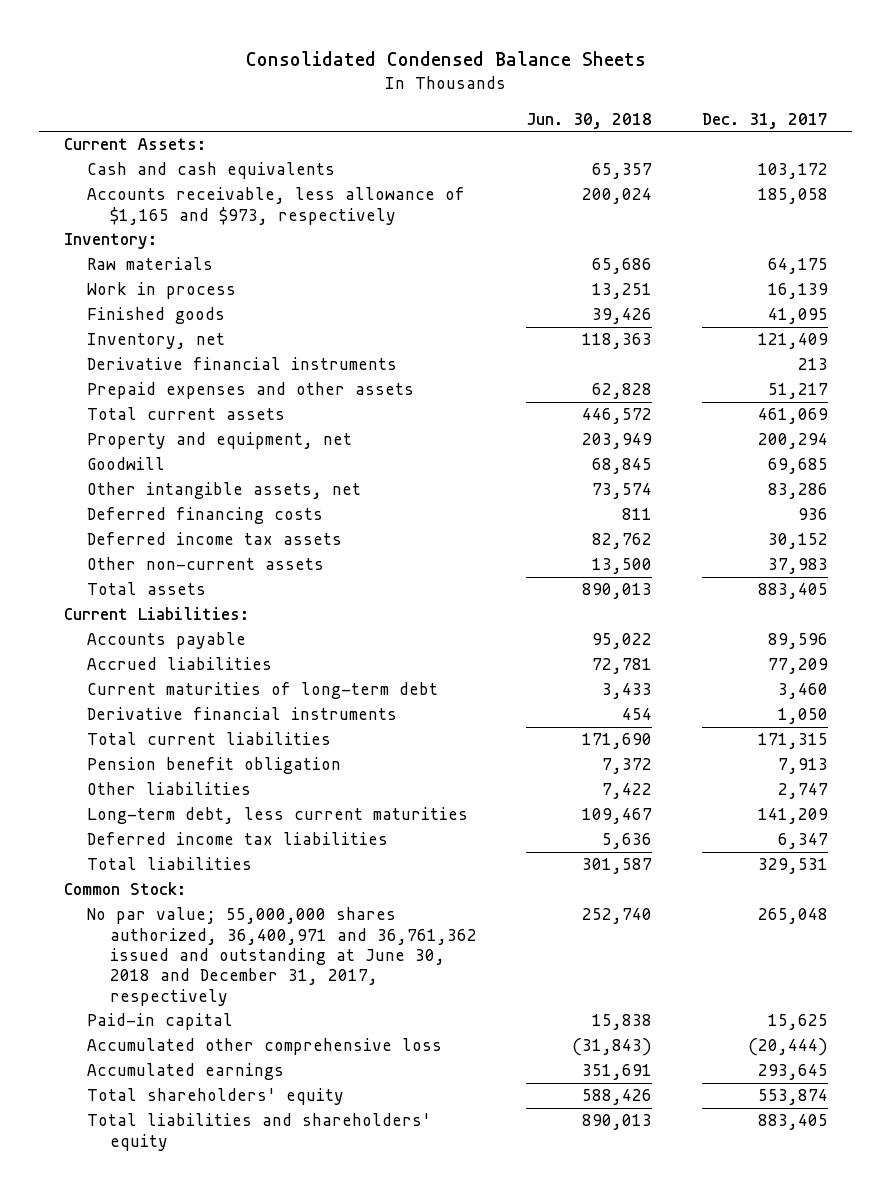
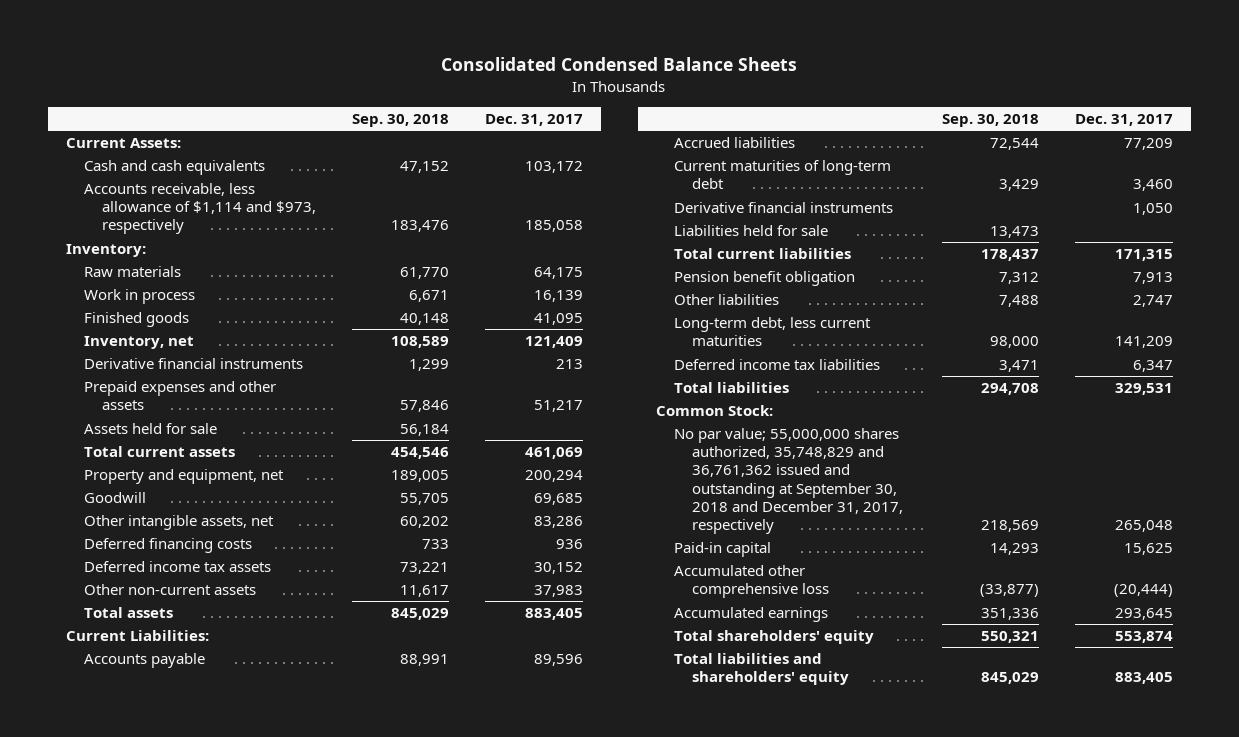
- | Jun. 30, 2018 | Dec. 31, 2017
+ | Sep. 30, 2018 | Dec. 31, 2017
- Accounts receivable, less allowance of $1,165 and $973, respectively | 200,024 | 185,058
+ Accounts receivable, less allowance of $1,114 and $973, respectively | 183,476 | 185,058
+ Assets held for sale | 56,184 |
+ Liabilities held for sale | 13,473 |
- No par value; 55,000,000 shares authorized, 36,400,971 and 36,761,362 issued and outstanding at June 30, 2018 and December 31, 2017, respectively | 252,740 | 265,048
+ No par value; 55,000,000 shares authorized, 35,748,829 and 36,761,362 issued and outstanding at September 30, 2018 and December 31, 2017, respectively | 218,569 | 265,048

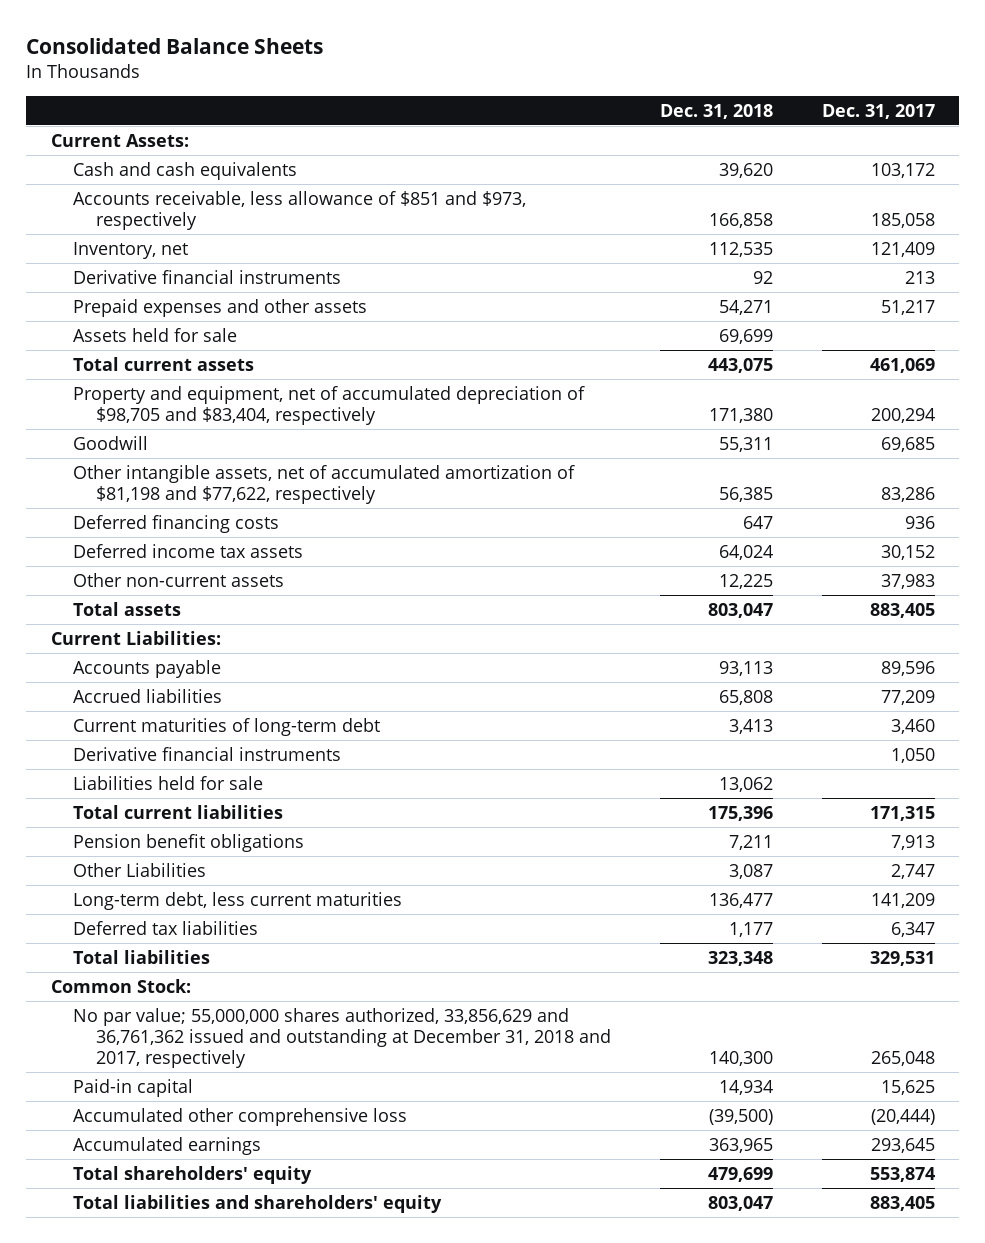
- Consolidated Condensed Balance Sheets
+ Consolidated Balance Sheets
- | Sep. 30, 2018 | Dec. 31, 2017
+ | Dec. 31, 2018 | Dec. 31, 2017
- Accounts receivable, less allowance of $1,114 and $973, respectively | 183,476 | 185,058
- Inventory:
- Raw materials | 61,770 | 64,175
- Work in process | 6,671 | 16,139
- Finished goods | 40,148 | 41,095
+ Accounts receivable, less allowance of $851 and $973, respectively | 166,858 | 185,058
- Property and equipment, net | 189,005 | 200,294
+ Property and equipment, net of accumulated depreciation of $98,705 and $83,404, respectively | 171,380 | 200,294
- Other intangible assets, net | 60,202 | 83,286
+ Other intangible assets, net of accumulated amortization of $81,198 and $77,622, respectively | 56,385 | 83,286
- Pension benefit obligation | 7,312 | 7,913
- Other liabilities | 7,488 | 2,747
+ Pension benefit obligations | 7,211 | 7,913
+ Other Liabilities | 3,087 | 2,747
- Deferred income tax liabilities | 3,471 | 6,347
+ Deferred tax liabilities | 1,177 | 6,347
- No par value; 55,000,000 shares authorized, 35,748,829 and 36,761,362 issued and outstanding at September 30, 2018 and December 31, 2017, respectively | 218,569 | 265,048
+ No par value; 55,000,000 shares authorized, 33,856,629 and 36,761,362 issued and outstanding at December 31, 2018 and 2017, respectively | 140,300 | 265,048

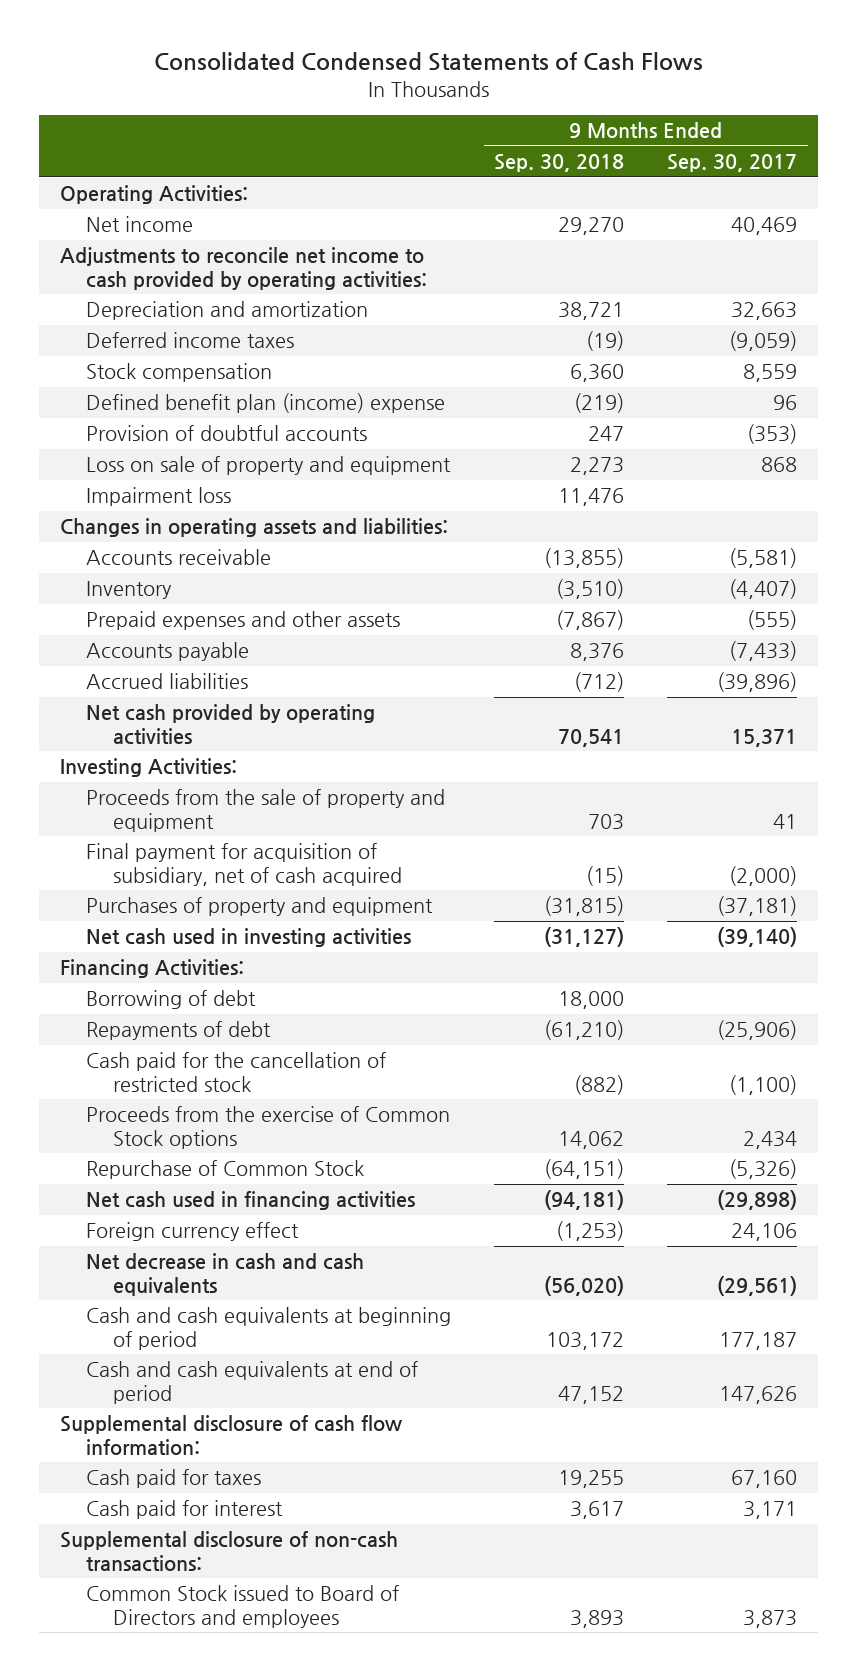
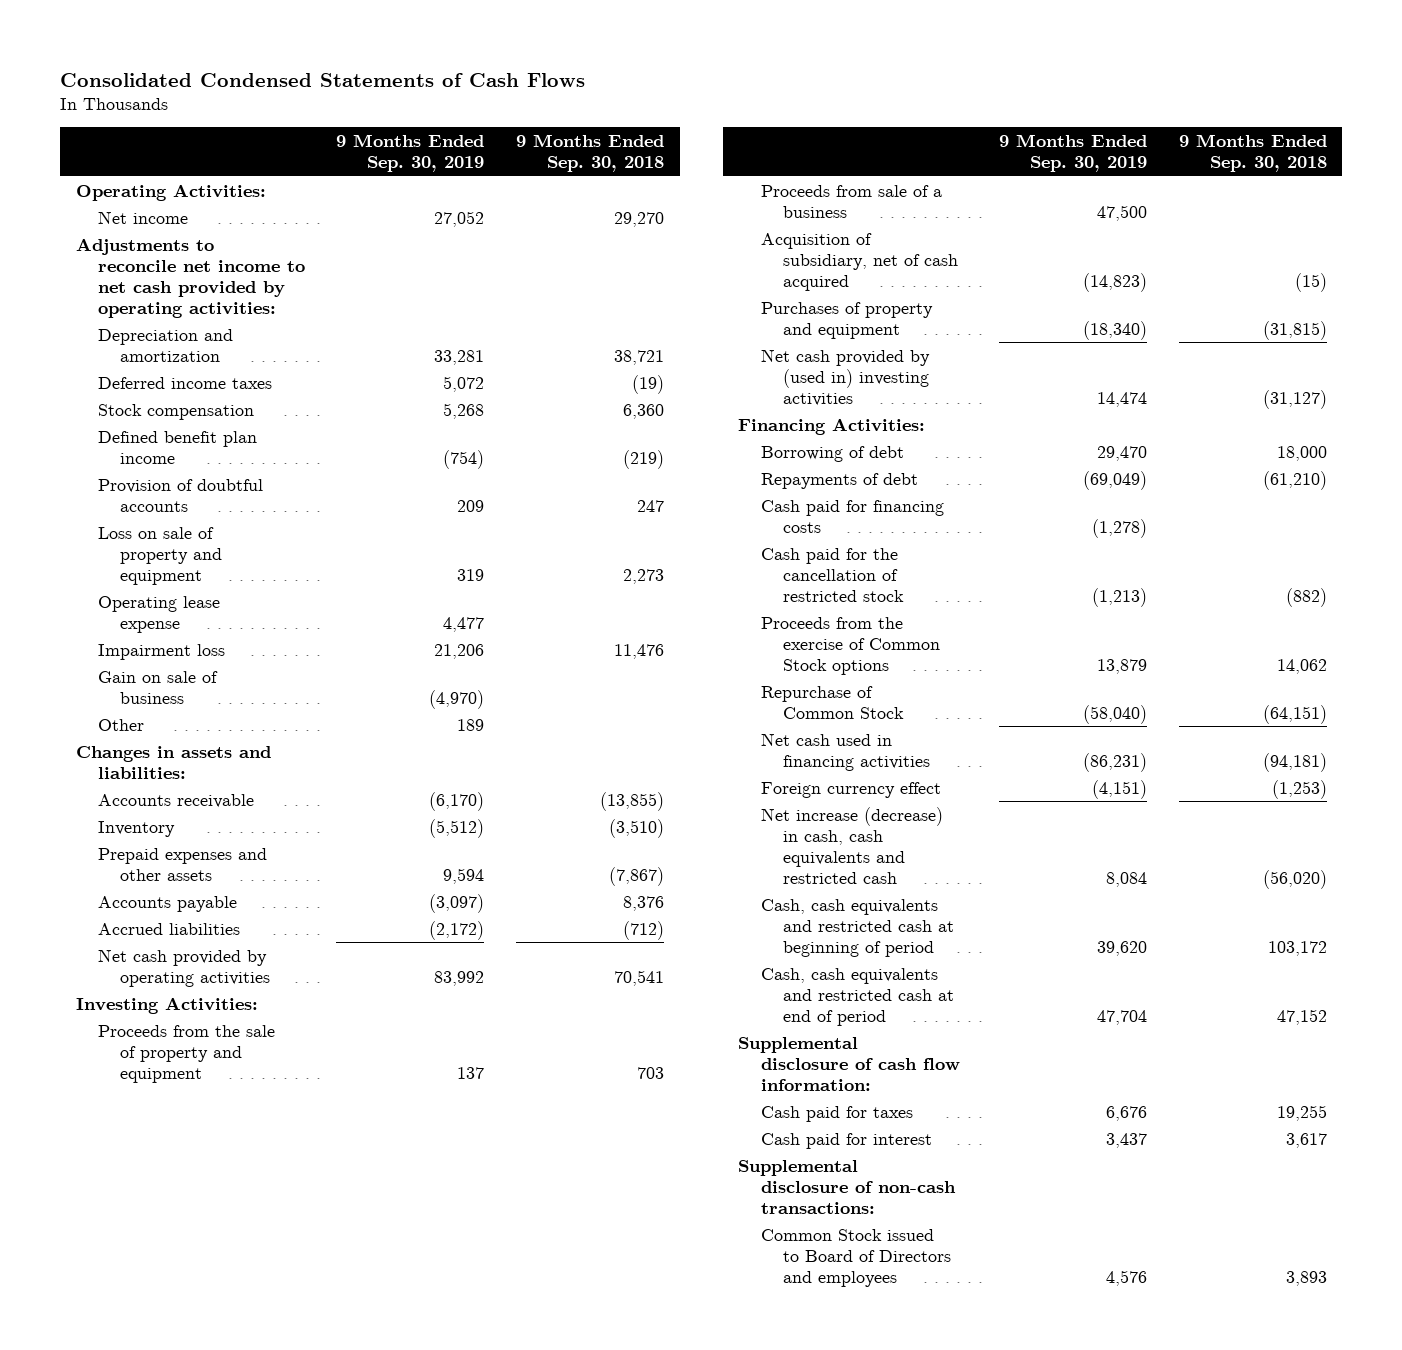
- | 9 Months Ended Sep. 30, 2018 | 9 Months Ended Sep. 30, 2017
+ | 9 Months Ended Sep. 30, 2019 | 9 Months Ended Sep. 30, 2018
- Adjustments to reconcile net income to cash provided by operating activities:
+ Adjustments to reconcile net income to net cash provided by operating activities:
- Defined benefit plan (income) expense | (219) | 96
+ Defined benefit plan income | (754) | (219)
+ Operating lease expense | 4,477 |
- Changes in operating assets and liabilities:
+ Gain on sale of business | (4,970) |
+ Other | 189 |
+ Changes in assets and liabilities:
- Final payment for acquisition of subsidiary, net of cash acquired | (15) | (2,000)
+ Proceeds from sale of a business | 47,500 |
+ Acquisition of subsidiary, net of cash acquired | (14,823) | (15)
- Net cash used in investing activities | (31,127) | (39,140)
+ Net cash provided by (used in) investing activities | 14,474 | (31,127)
+ Cash paid for financing costs | (1,278) |
- Net decrease in cash and cash equivalents | (56,020) | (29,561)
- Cash and cash equivalents at beginning of period | 103,172 | 177,187
- Cash and cash equivalents at end of period | 47,152 | 147,626
+ Net increase (decrease) in cash, cash equivalents and restricted cash | 8,084 | (56,020)
+ Cash, cash equivalents and restricted cash at beginning of period | 39,620 | 103,172
+ Cash, cash equivalents and restricted cash at end of period | 47,704 | 47,152

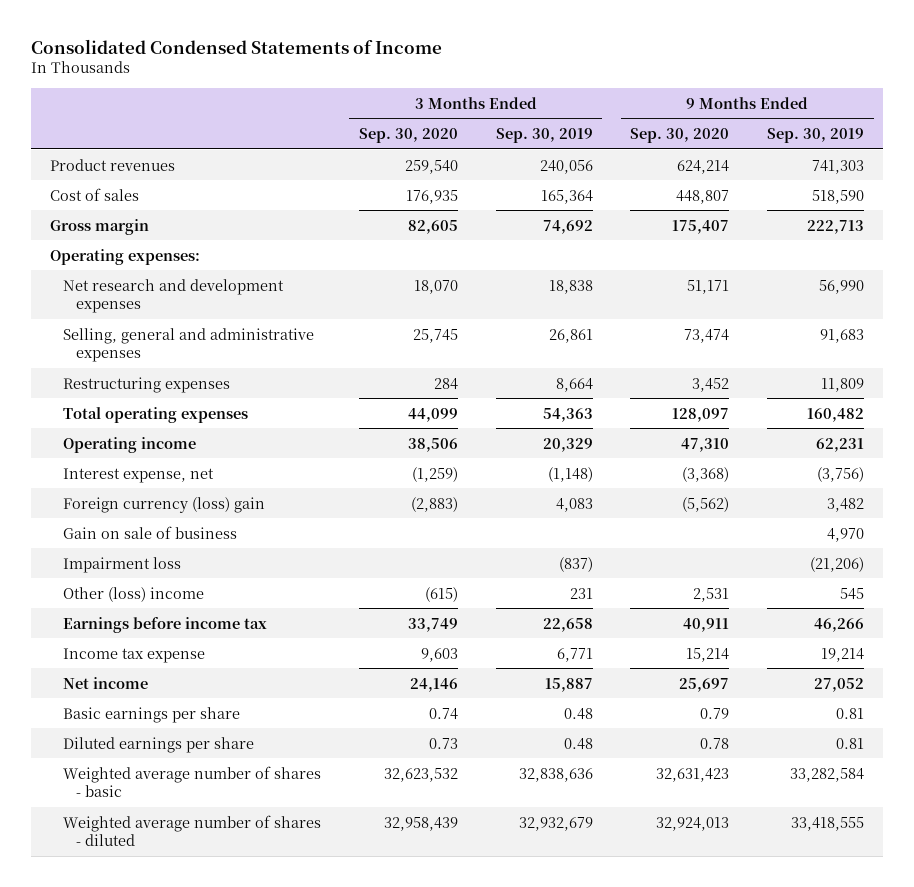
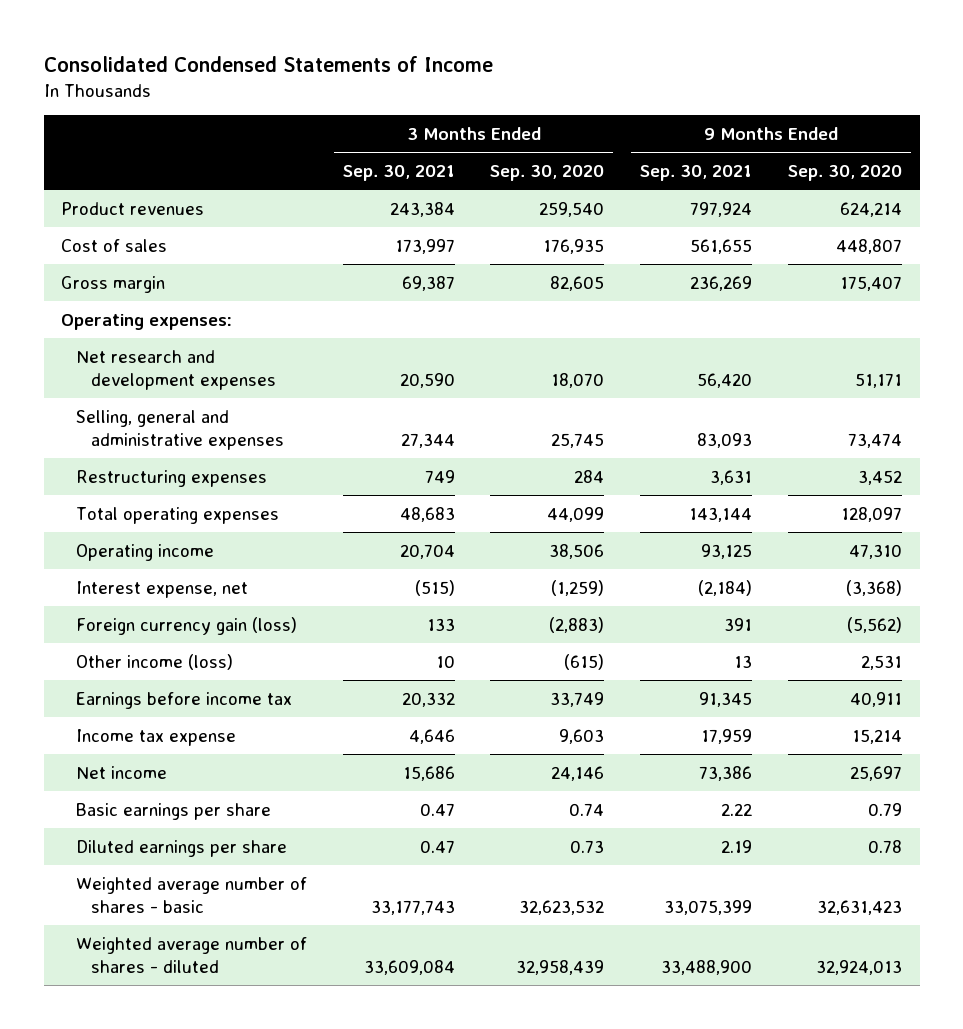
- | 3 Months Ended Sep. 30, 2020 | 3 Months Ended Sep. 30, 2019 | 9 Months Ended Sep. 30, 2020 | 9 Months Ended Sep. 30, 2019
+ | 3 Months Ended Sep. 30, 2021 | 3 Months Ended Sep. 30, 2020 | 9 Months Ended Sep. 30, 2021 | 9 Months Ended Sep. 30, 2020
- Foreign currency (loss) gain | (2,883) | 4,083 | (5,562) | 3,482
- Gain on sale of business | | | | 4,970
- Impairment loss | | (837) | | (21,206)
- Other (loss) income | (615) | 231 | 2,531 | 545
+ Foreign currency gain (loss) | 133 | (2,883) | 391 | (5,562)
+ Other income (loss) | 10 | (615) | 13 | 2,531

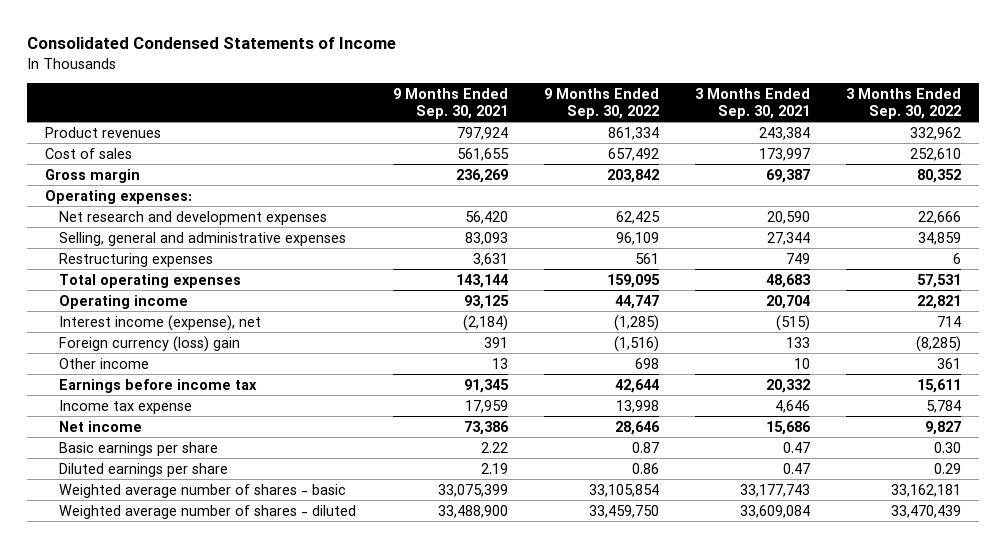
- | 3 Months Ended Sep. 30, 2021 | 3 Months Ended Sep. 30, 2020 | 9 Months Ended Sep. 30, 2021 | 9 Months Ended Sep. 30, 2020
+ | 9 Months Ended Sep. 30, 2021 | 9 Months Ended Sep. 30, 2022 | 3 Months Ended Sep. 30, 2021 | 3 Months Ended Sep. 30, 2022
- Interest expense, net | (515) | (1,259) | (2,184) | (3,368)
- Foreign currency gain (loss) | 133 | (2,883) | 391 | (5,562)
- Other income (loss) | 10 | (615) | 13 | 2,531
+ Interest income (expense), net | (2,184) | (1,285) | (515) | 714
+ Foreign currency (loss) gain | 391 | (1,516) | 133 | (8,285)
+ Other income | 13 | 698 | 10 | 361

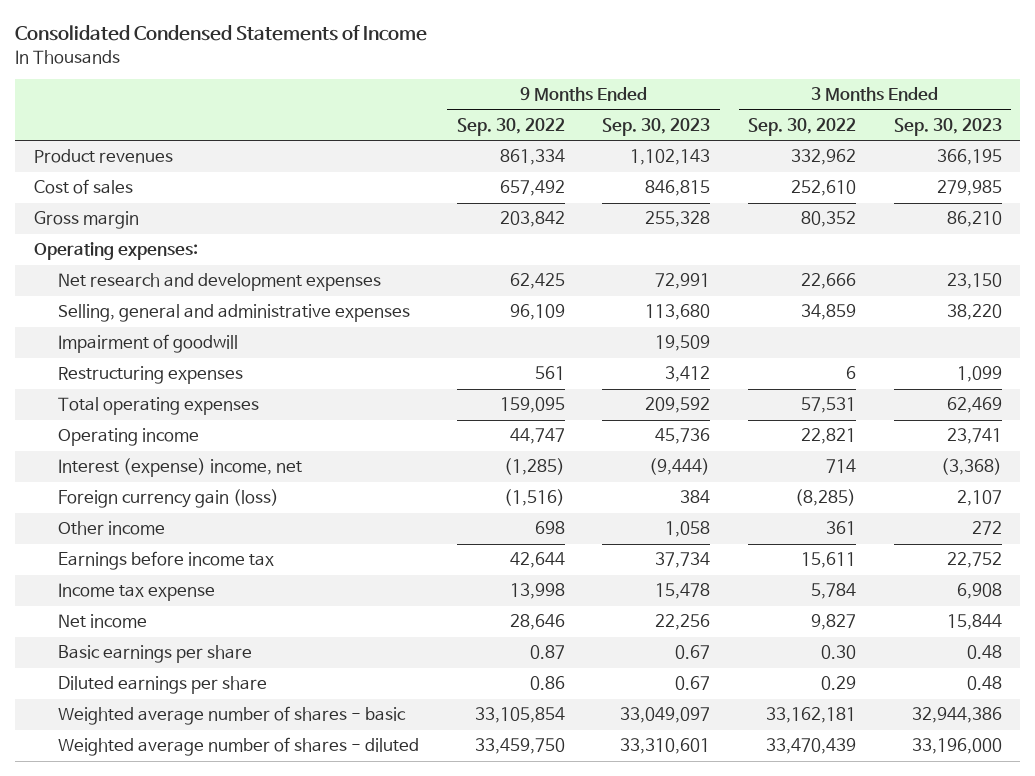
- | 9 Months Ended Sep. 30, 2021 | 9 Months Ended Sep. 30, 2022 | 3 Months Ended Sep. 30, 2021 | 3 Months Ended Sep. 30, 2022
+ | 9 Months Ended Sep. 30, 2022 | 9 Months Ended Sep. 30, 2023 | 3 Months Ended Sep. 30, 2022 | 3 Months Ended Sep. 30, 2023
+ Impairment of goodwill | | 19,509 | |
- Interest income (expense), net | (2,184) | (1,285) | (515) | 714
- Foreign currency (loss) gain | 391 | (1,516) | 133 | (8,285)
+ Interest (expense) income, net | (1,285) | (9,444) | 714 | (3,368)
+ Foreign currency gain (loss) | (1,516) | 384 | (8,285) | 2,107

